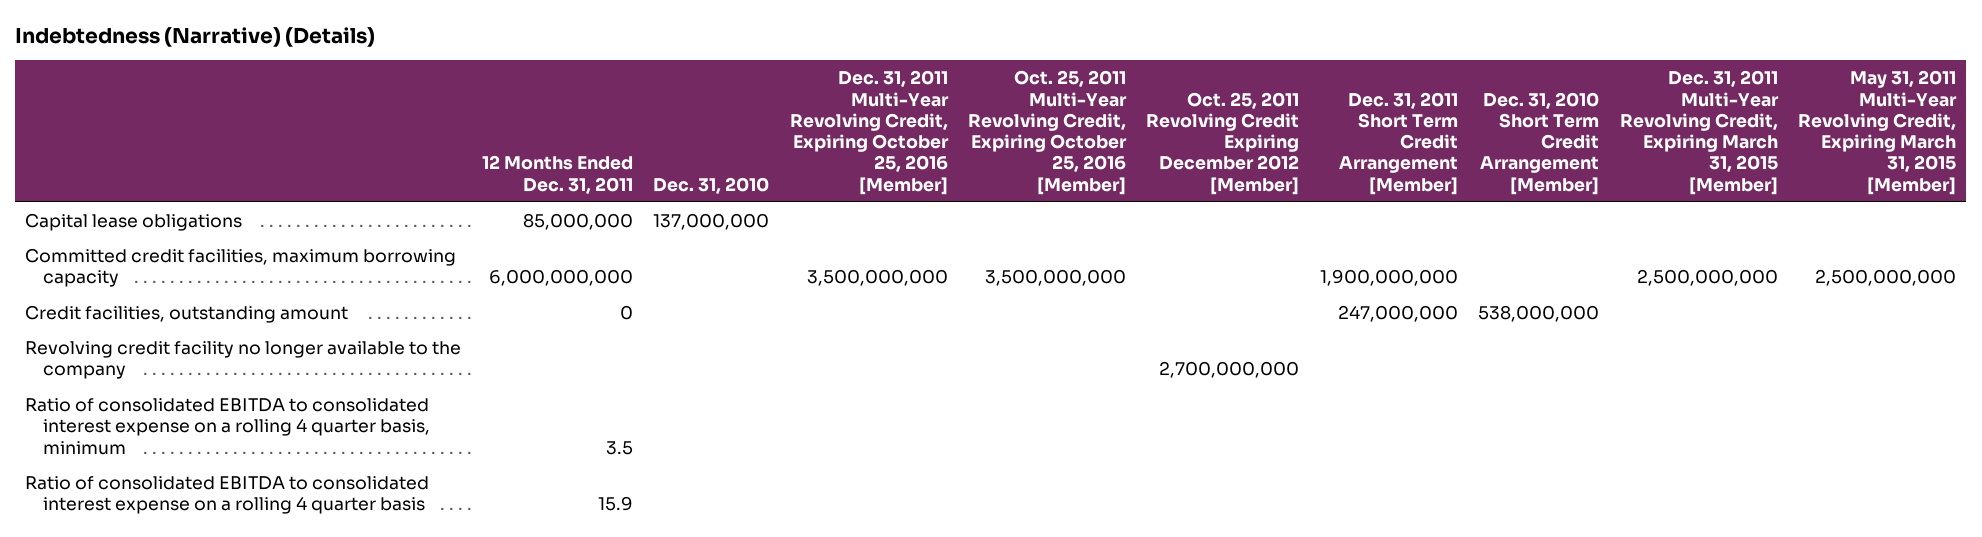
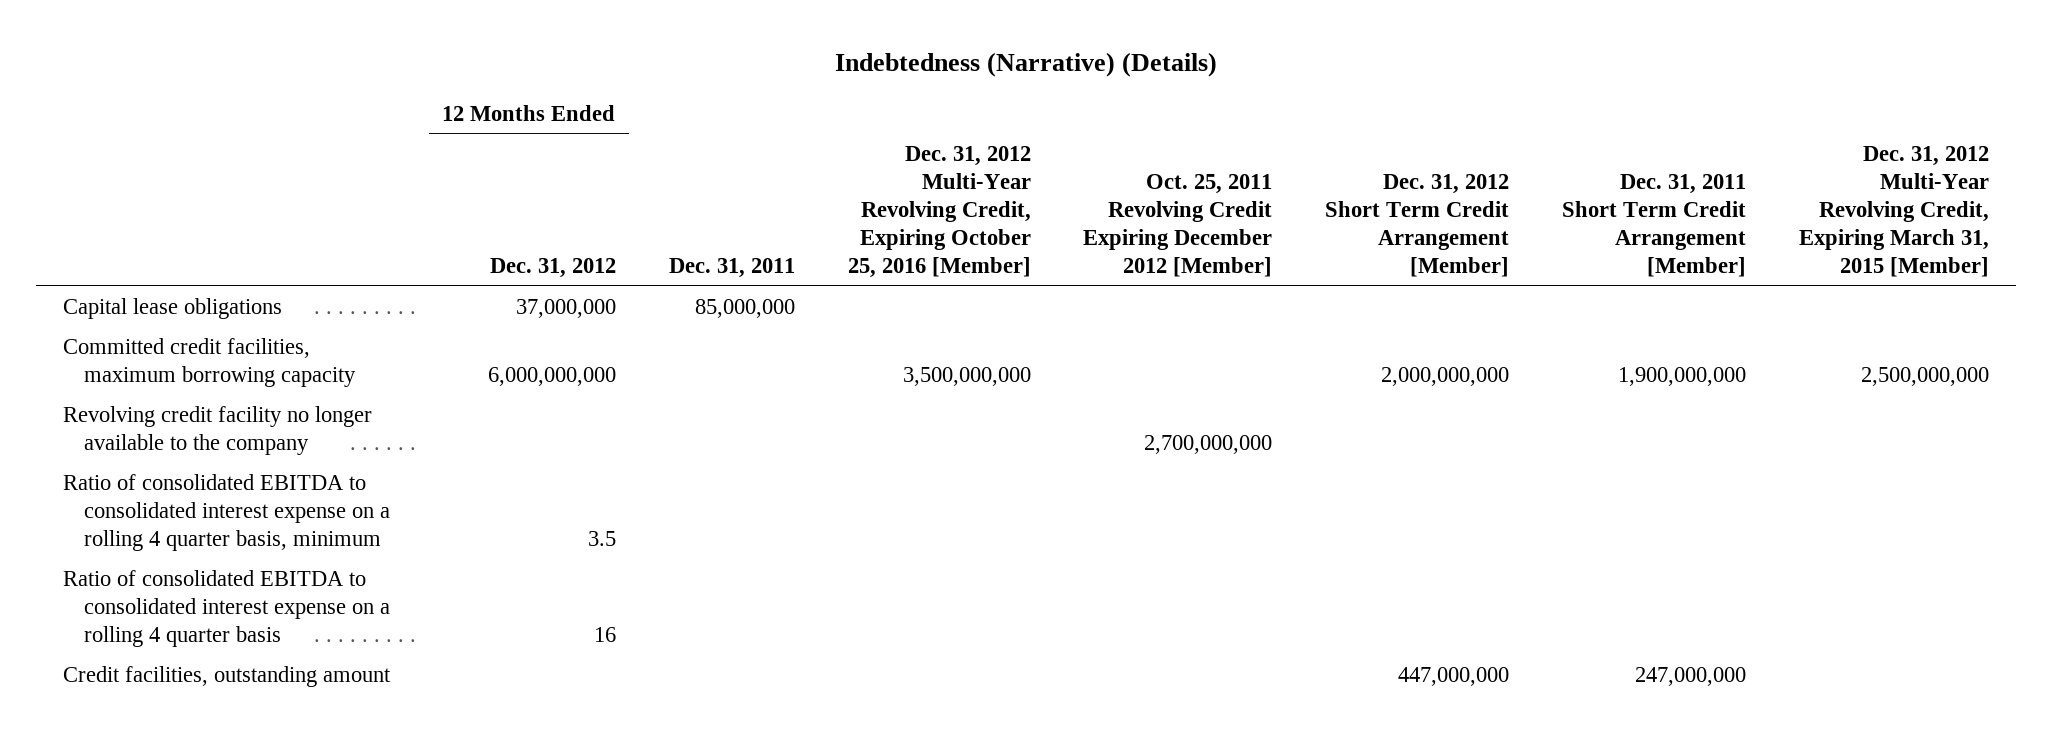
- | 12 Months Ended Dec. 31, 2011 | Dec. 31, 2010 | Dec. 31, 2011 Multi-Year Revolving Credit, Expiring October 25, 2016 [Member] | Oct. 25, 2011 Multi-Year Revolving Credit, Expiring October 25, 2016 [Member] | Oct. 25, 2011 Revolving Credit Expiring December 2012 [Member] | Dec. 31, 2011 Short Term Credit Arrangement [Member] | Dec. 31, 2010 Short Term Credit Arrangement [Member] | Dec. 31, 2011 Multi-Year Revolving Credit, Expiring March 31, 2015 [Member] | May 31, 2011 Multi-Year Revolving Credit, Expiring March 31, 2015 [Member]
+ | 12 Months Ended Dec. 31, 2012 | Dec. 31, 2011 | Dec. 31, 2012 Multi-Year Revolving Credit, Expiring October 25, 2016 [Member] | Oct. 25, 2011 Revolving Credit Expiring December 2012 [Member] | Dec. 31, 2012 Short Term Credit Arrangement [Member] | Dec. 31, 2011 Short Term Credit Arrangement [Member] | Dec. 31, 2012 Multi-Year Revolving Credit, Expiring March 31, 2015 [Member]
moved down: Credit facilities, outstanding amount | | | | | 447,000,000 | 247,000,000 |

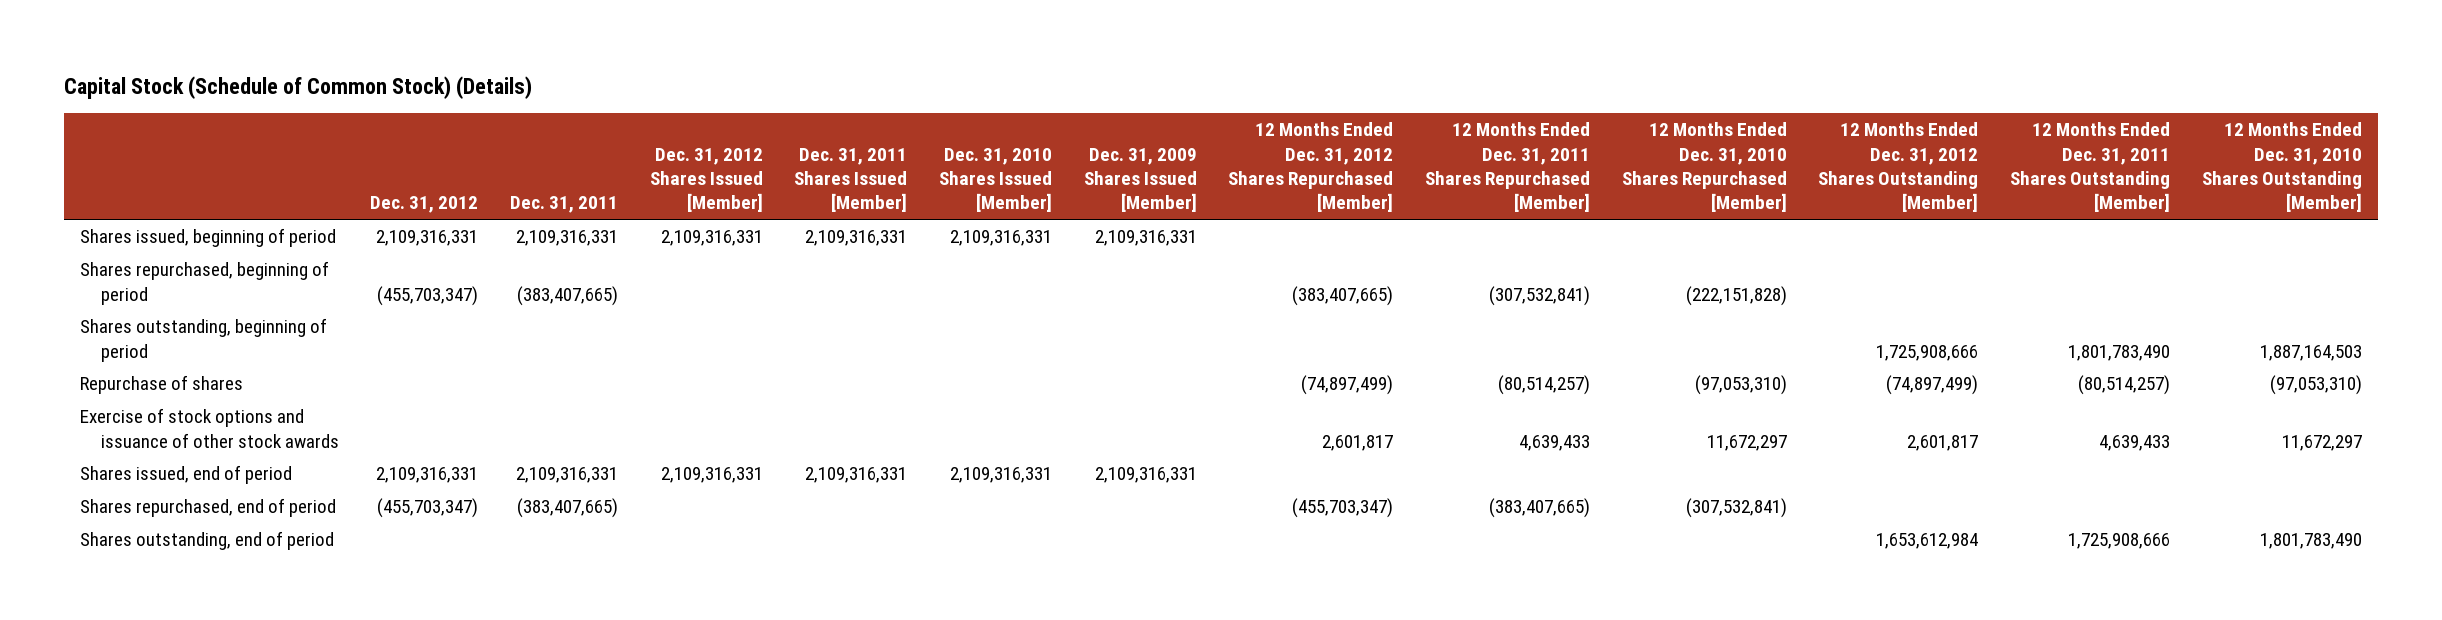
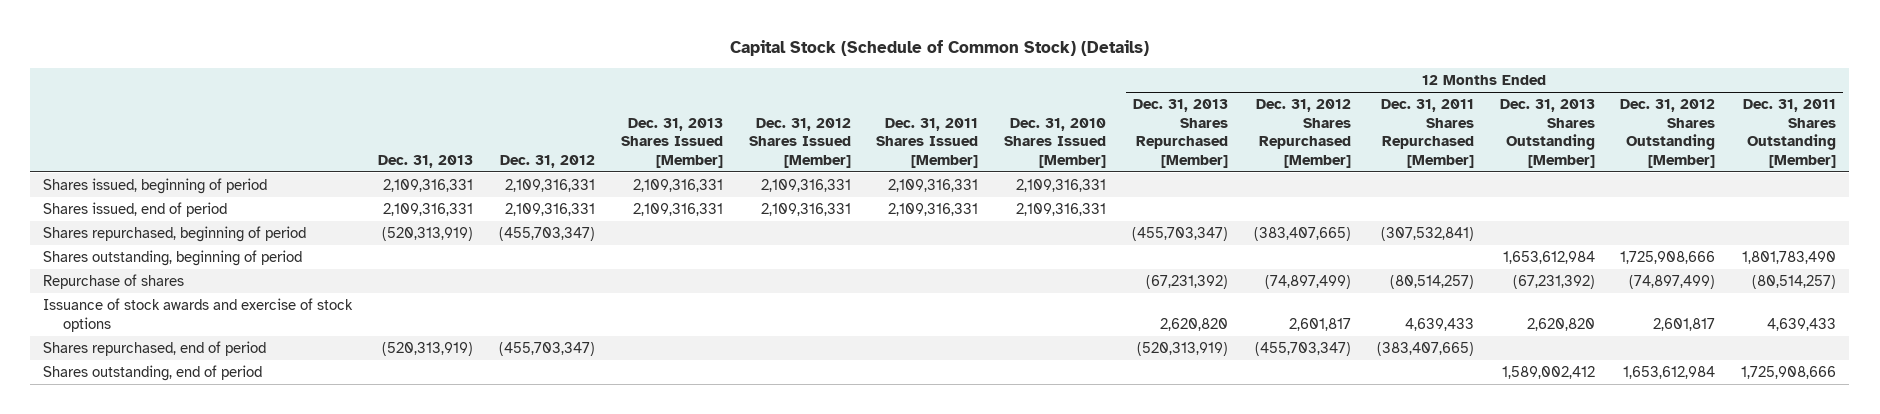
- | Dec. 31, 2012 | Dec. 31, 2011 | Dec. 31, 2012 Shares Issued [Member] | Dec. 31, 2011 Shares Issued [Member] | Dec. 31, 2010 Shares Issued [Member] | Dec. 31, 2009 Shares Issued [Member] | 12 Months Ended Dec. 31, 2012 Shares Repurchased [Member] | 12 Months Ended Dec. 31, 2011 Shares Repurchased [Member] | 12 Months Ended Dec. 31, 2010 Shares Repurchased [Member] | 12 Months Ended Dec. 31, 2012 Shares Outstanding [Member] | 12 Months Ended Dec. 31, 2011 Shares Outstanding [Member] | 12 Months Ended Dec. 31, 2010 Shares Outstanding [Member]
+ | Dec. 31, 2013 | Dec. 31, 2012 | Dec. 31, 2013 Shares Issued [Member] | Dec. 31, 2012 Shares Issued [Member] | Dec. 31, 2011 Shares Issued [Member] | Dec. 31, 2010 Shares Issued [Member] | 12 Months Ended Dec. 31, 2013 Shares Repurchased [Member] | 12 Months Ended Dec. 31, 2012 Shares Repurchased [Member] | 12 Months Ended Dec. 31, 2011 Shares Repurchased [Member] | 12 Months Ended Dec. 31, 2013 Shares Outstanding [Member] | 12 Months Ended Dec. 31, 2012 Shares Outstanding [Member] | 12 Months Ended Dec. 31, 2011 Shares Outstanding [Member]
moved up: Shares issued, end of period | 2,109,316,331 | 2,109,316,331 | 2,109,316,331 | 2,109,316,331 | 2,109,316,331 | 2,109,316,331 | | | | | |
- Exercise of stock options and issuance of other stock awards | | | | | | | 2,601,817 | 4,639,433 | 11,672,297 | 2,601,817 | 4,639,433 | 11,672,297
+ Issuance of stock awards and exercise of stock options | | | | | | | 2,620,820 | 2,601,817 | 4,639,433 | 2,620,820 | 2,601,817 | 4,639,433

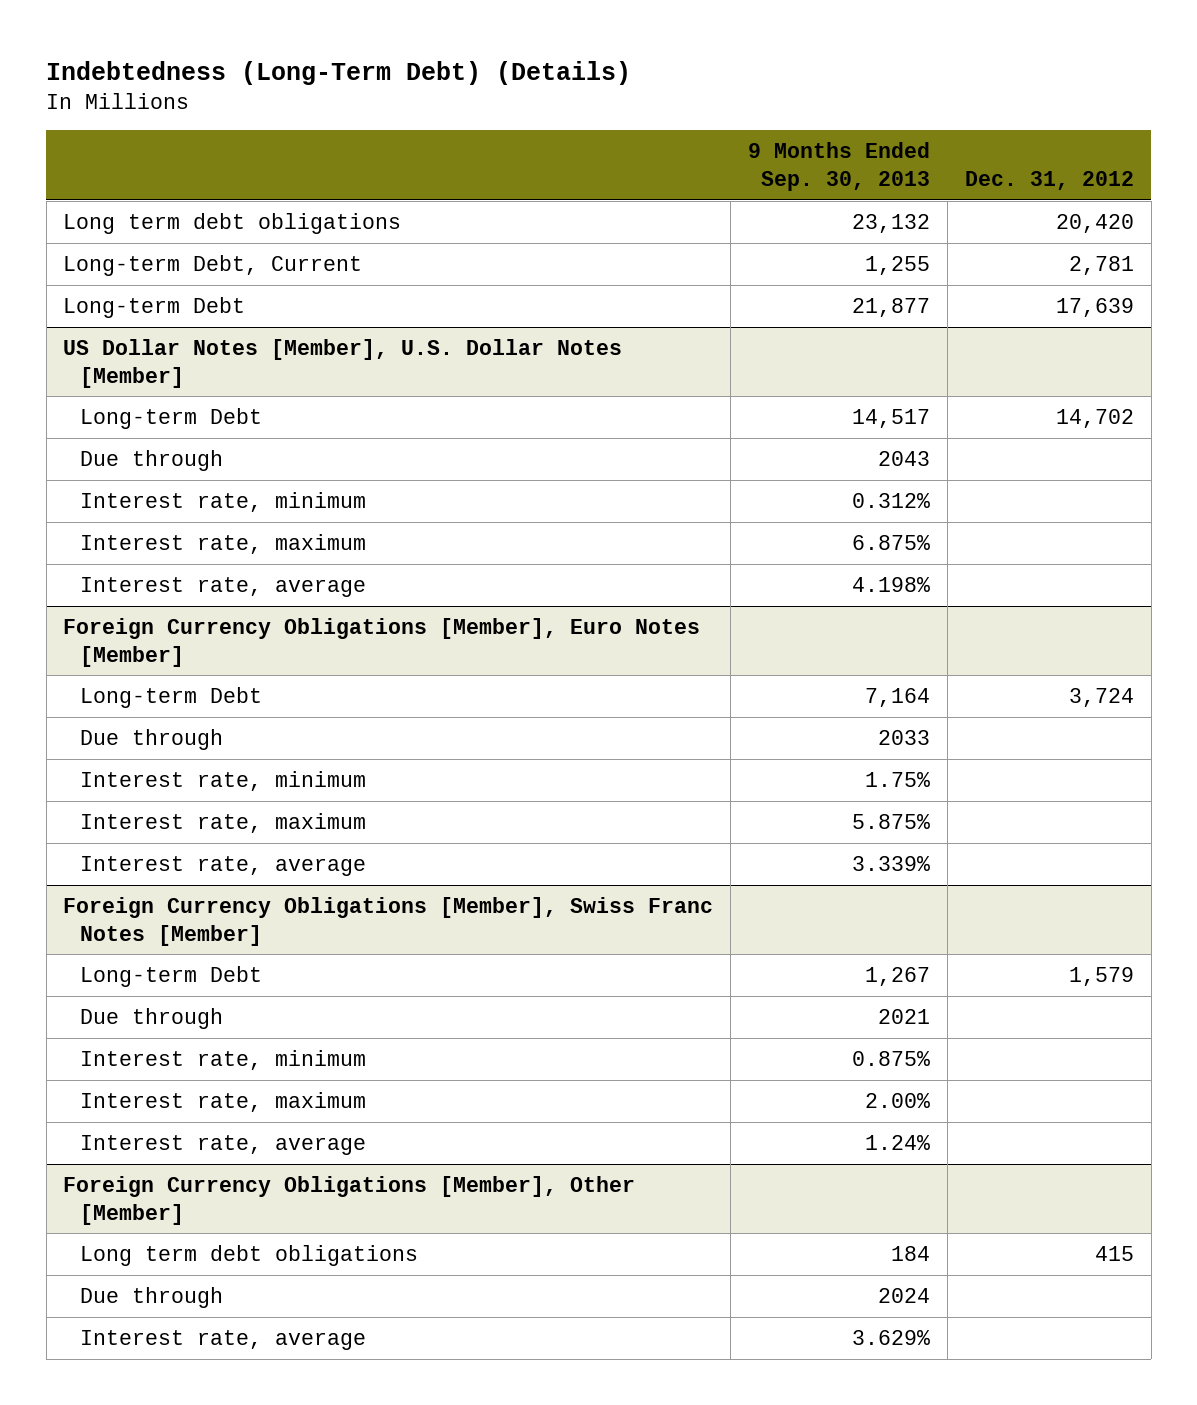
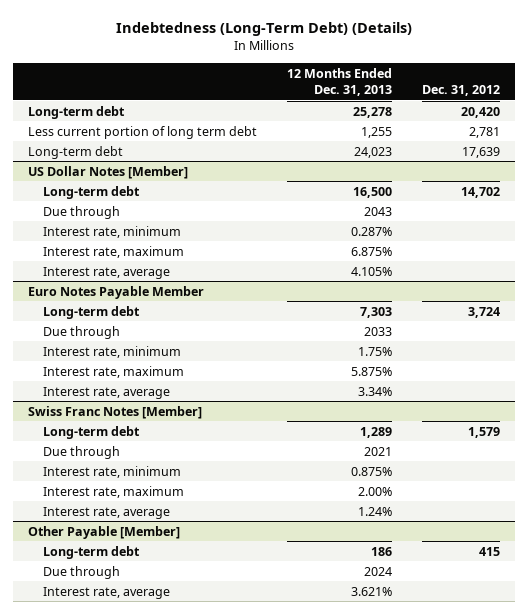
- | 9 Months Ended Sep. 30, 2013 | Dec. 31, 2012
+ | 12 Months Ended Dec. 31, 2013 | Dec. 31, 2012
- Long term debt obligations | 23,132 | 20,420
- Long-term Debt, Current | 1,255 | 2,781
- Long-term Debt | 21,877 | 17,639
- US Dollar Notes [Member], U.S. Dollar Notes [Member]
- Long-term Debt | 14,517 | 14,702
+ Long-term debt | 25,278 | 20,420
+ Less current portion of long term debt | 1,255 | 2,781
+ Long-term debt | 24,023 | 17,639
+ US Dollar Notes [Member]
+ Long-term debt | 16,500 | 14,702
- Foreign Currency Obligations [Member], Euro Notes [Member]
- Long-term Debt | 7,164 | 3,724
- Due through | 2033 |
- Interest rate, minimum | 1.75% |
- Interest rate, maximum | 5.875% |
- Interest rate, average | 3.339% |
- Foreign Currency Obligations [Member], Swiss Franc Notes [Member]
- Long-term Debt | 1,267 | 1,579
+ Euro Notes Payable Member
+ Long-term debt | 7,303 | 3,724
+ Due through | 2033 |
+ Interest rate, minimum | 1.75% |
+ Interest rate, maximum | 5.875% |
+ Interest rate, average | 3.34% |
+ Swiss Franc Notes [Member]
+ Long-term debt | 1,289 | 1,579
- Foreign Currency Obligations [Member], Other [Member]
- Long term debt obligations | 184 | 415
- Due through | 2024 |
- Interest rate, average | 3.629% |
+ Other Payable [Member]
+ Long-term debt | 186 | 415
+ Due through | 2024 |
+ Interest rate, average | 3.621% |

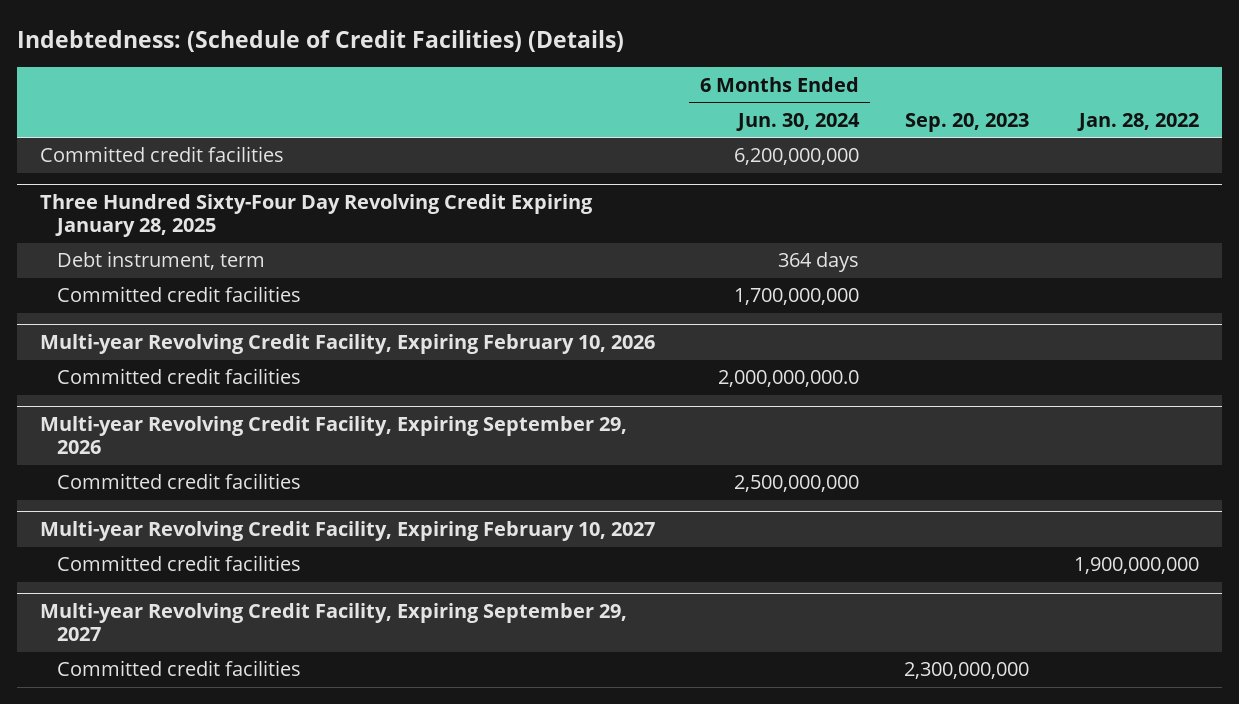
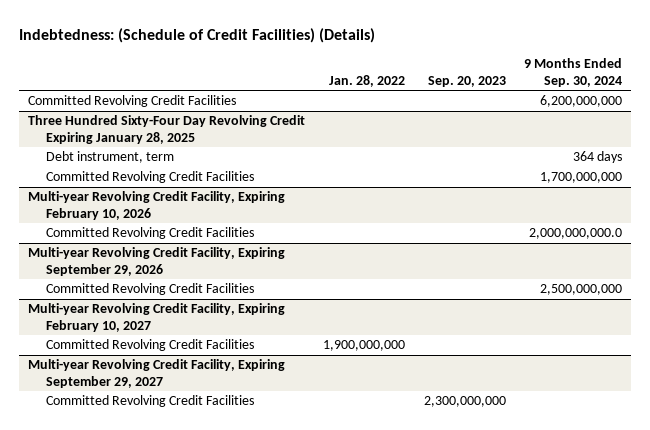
- | 6 Months Ended Jun. 30, 2024 | Sep. 20, 2023 | Jan. 28, 2022
+ | Jan. 28, 2022 | Sep. 20, 2023 | 9 Months Ended Sep. 30, 2024
- Committed credit facilities | 6,200,000,000 | |
+ Committed Revolving Credit Facilities | | | 6,200,000,000
@ Three Hundred Sixty-Four Day Revolving Credit Expiring January 28, 2025
- Committed credit facilities | 1,700,000,000 | |
+ Committed Revolving Credit Facilities | | | 1,700,000,000
@ Multi-year Revolving Credit Facility, Expiring February 10, 2026
- Committed credit facilities | 2,000,000,000.0 | |
+ Committed Revolving Credit Facilities | | | 2,000,000,000.0
@ Multi-year Revolving Credit Facility, Expiring September 29, 2026
- Committed credit facilities | 2,500,000,000 | |
+ Committed Revolving Credit Facilities | | | 2,500,000,000
@ Multi-year Revolving Credit Facility, Expiring February 10, 2027
- Committed credit facilities | | | 1,900,000,000
+ Committed Revolving Credit Facilities | 1,900,000,000 | |
@ Multi-year Revolving Credit Facility, Expiring September 29, 2027
- Committed credit facilities | | 2,300,000,000 |
+ Committed Revolving Credit Facilities | | 2,300,000,000 |

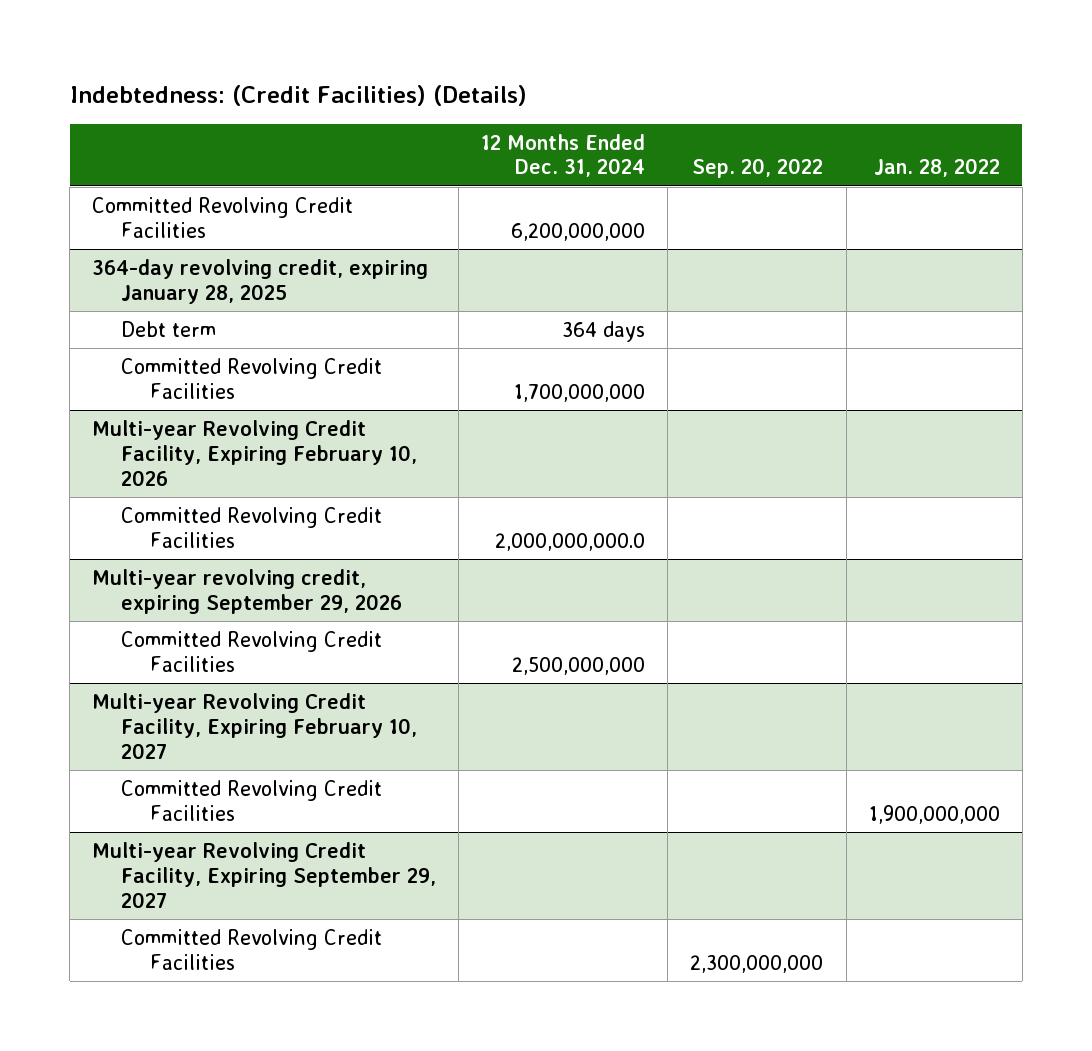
- Indebtedness: (Schedule of Credit Facilities) (Details)
+ Indebtedness: (Credit Facilities) (Details)
- | Jan. 28, 2022 | Sep. 20, 2023 | 9 Months Ended Sep. 30, 2024
+ | 12 Months Ended Dec. 31, 2024 | Sep. 20, 2022 | Jan. 28, 2022
- Three Hundred Sixty-Four Day Revolving Credit Expiring January 28, 2025
- Debt instrument, term | | | 364 days
+ 364-day revolving credit, expiring January 28, 2025
+ Debt term | 364 days | |
- Multi-year Revolving Credit Facility, Expiring September 29, 2026
+ Multi-year revolving credit, expiring September 29, 2026

